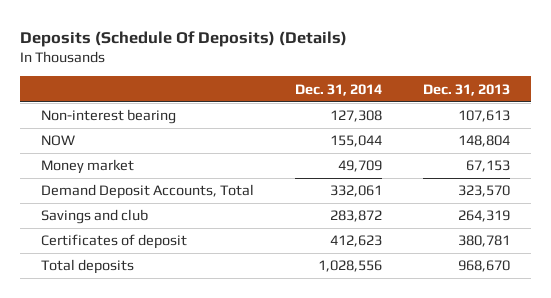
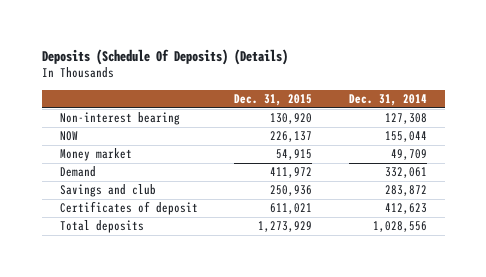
- | Dec. 31, 2014 | Dec. 31, 2013
+ | Dec. 31, 2015 | Dec. 31, 2014
- Demand Deposit Accounts, Total | 332,061 | 323,570
+ Demand | 411,972 | 332,061

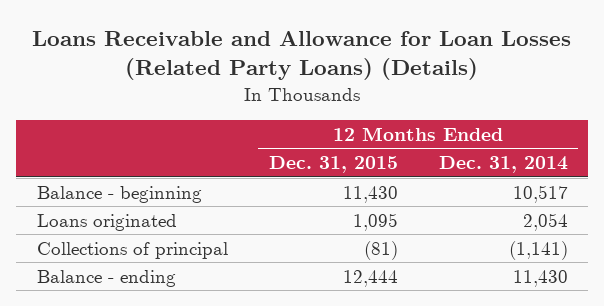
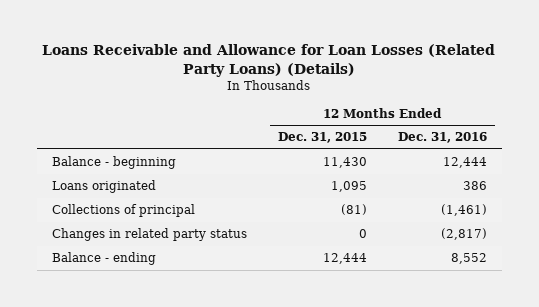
- | 12 Months Ended Dec. 31, 2015 | 12 Months Ended Dec. 31, 2014
+ | 12 Months Ended Dec. 31, 2015 | 12 Months Ended Dec. 31, 2016
+ Changes in related party status | 0 | (2,817)

